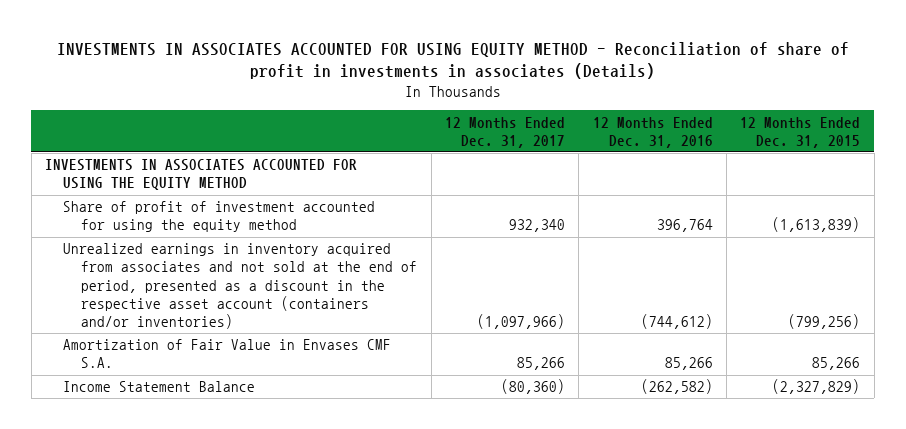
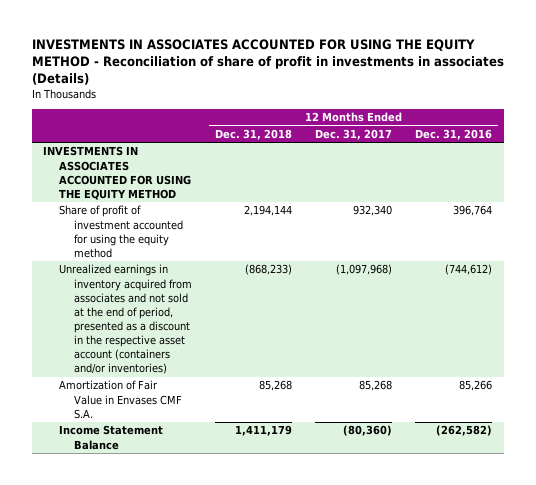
- INVESTMENTS IN ASSOCIATES ACCOUNTED FOR USING EQUITY METHOD - Reconciliation of share of profit in investments in associates (Details)
+ INVESTMENTS IN ASSOCIATES ACCOUNTED FOR USING THE EQUITY METHOD - Reconciliation of share of profit in investments in associates (Details)
- | 12 Months Ended Dec. 31, 2017 | 12 Months Ended Dec. 31, 2016 | 12 Months Ended Dec. 31, 2015
+ | 12 Months Ended Dec. 31, 2018 | 12 Months Ended Dec. 31, 2017 | 12 Months Ended Dec. 31, 2016
- Unrealized earnings in inventory acquired from associates and not sold at the end of period, presented as a discount in the respective asset account (containers and/or inventories) | (1,097,966) | (744,612) | (799,256)
- Amortization of Fair Value in Envases CMF S.A. | 85,266 | 85,266 | 85,266
+ Unrealized earnings in inventory acquired from associates and not sold at the end of period, presented as a discount in the respective asset account (containers and/or inventories) | (868,233) | (1,097,968) | (744,612)
+ Amortization of Fair Value in Envases CMF S.A. | 85,268 | 85,268 | 85,266

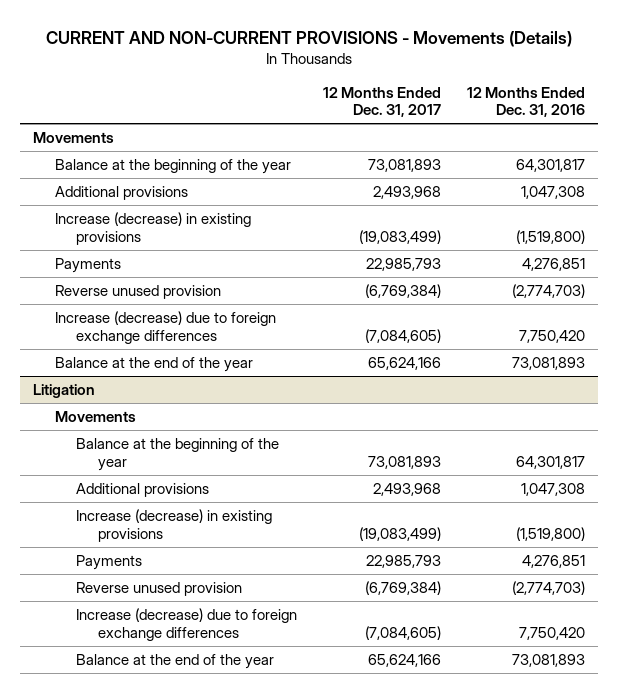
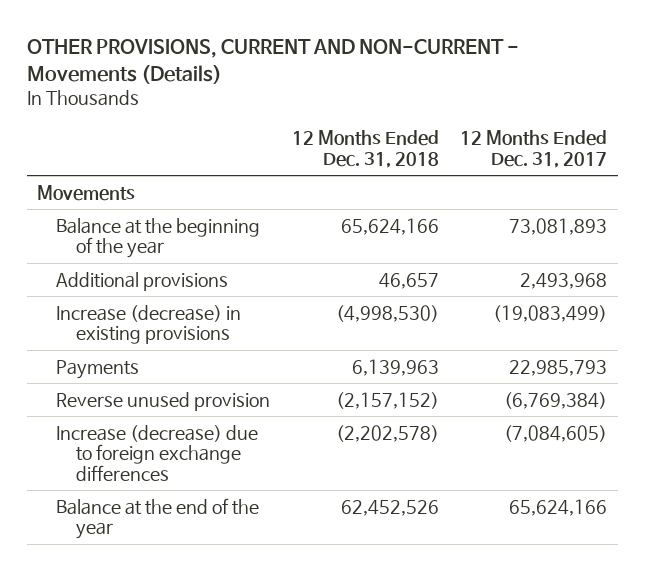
- CURRENT AND NON-CURRENT PROVISIONS - Movements (Details)
+ OTHER PROVISIONS, CURRENT AND NON-CURRENT - Movements (Details)
- | 12 Months Ended Dec. 31, 2017 | 12 Months Ended Dec. 31, 2016
+ | 12 Months Ended Dec. 31, 2018 | 12 Months Ended Dec. 31, 2017
- Litigation
- Movements
- Balance at the beginning of the year | 73,081,893 | 64,301,817
- Additional provisions | 2,493,968 | 1,047,308
- Increase (decrease) in existing provisions | (19,083,499) | (1,519,800)
- Payments | 22,985,793 | 4,276,851
- Reverse unused provision | (6,769,384) | (2,774,703)
- Increase (decrease) due to foreign exchange differences | (7,084,605) | 7,750,420
- Balance at the end of the year | 65,624,166 | 73,081,893

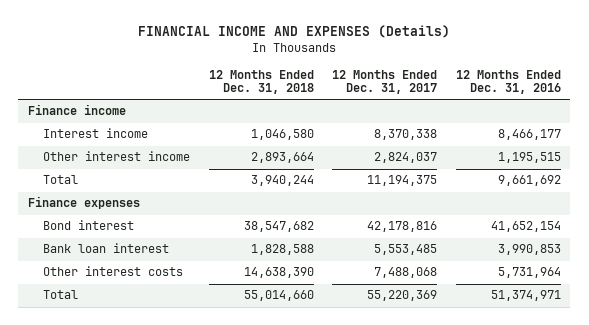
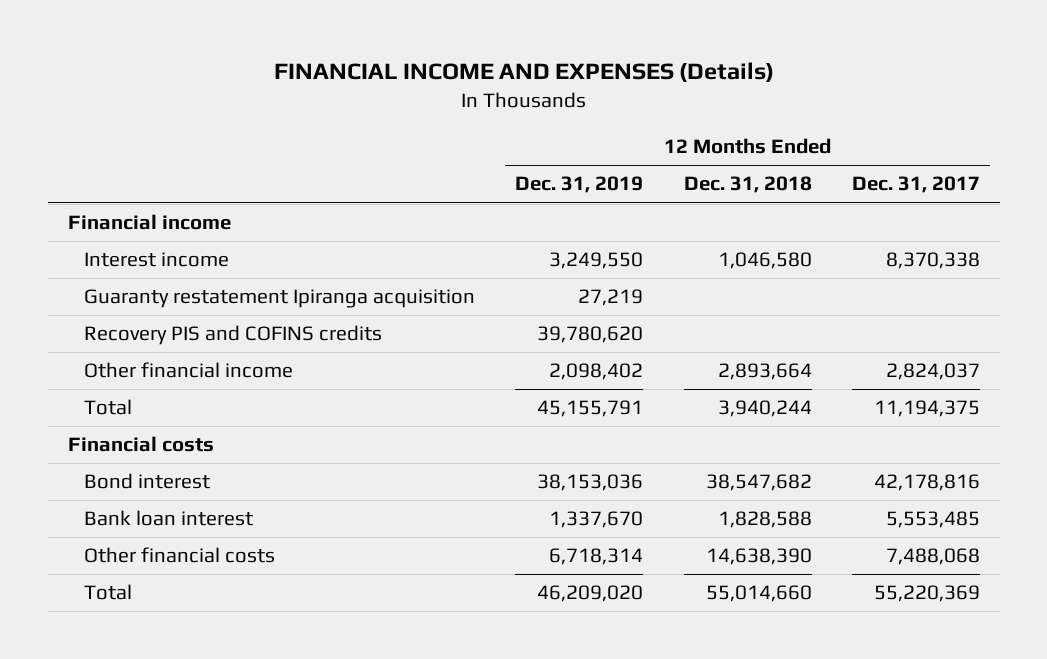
- | 12 Months Ended Dec. 31, 2018 | 12 Months Ended Dec. 31, 2017 | 12 Months Ended Dec. 31, 2016
+ | 12 Months Ended Dec. 31, 2019 | 12 Months Ended Dec. 31, 2018 | 12 Months Ended Dec. 31, 2017
- Finance income
+ Financial income
- Other interest income | 2,893,664 | 2,824,037 | 1,195,515
+ Guaranty restatement Ipiranga acquisition | 27,219 | |
+ Recovery PIS and COFINS credits | 39,780,620 | |
+ Other financial income | 2,098,402 | 2,893,664 | 2,824,037
- Finance expenses
+ Financial costs
- Other interest costs | 14,638,390 | 7,488,068 | 5,731,964
+ Other financial costs | 6,718,314 | 14,638,390 | 7,488,068

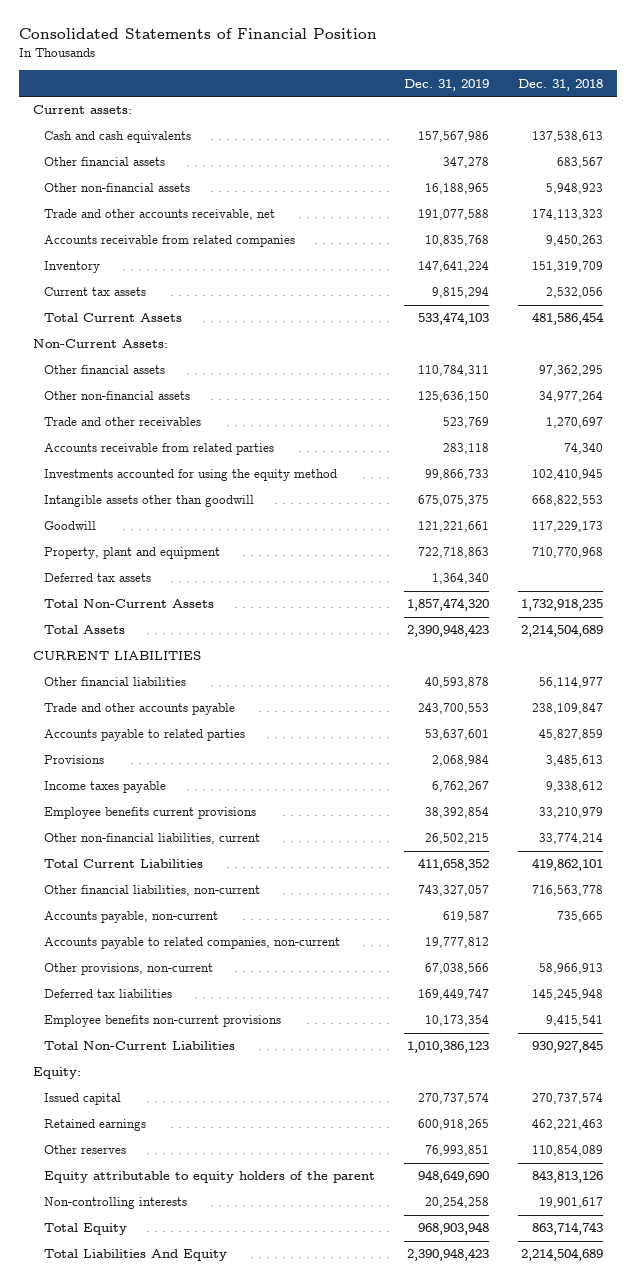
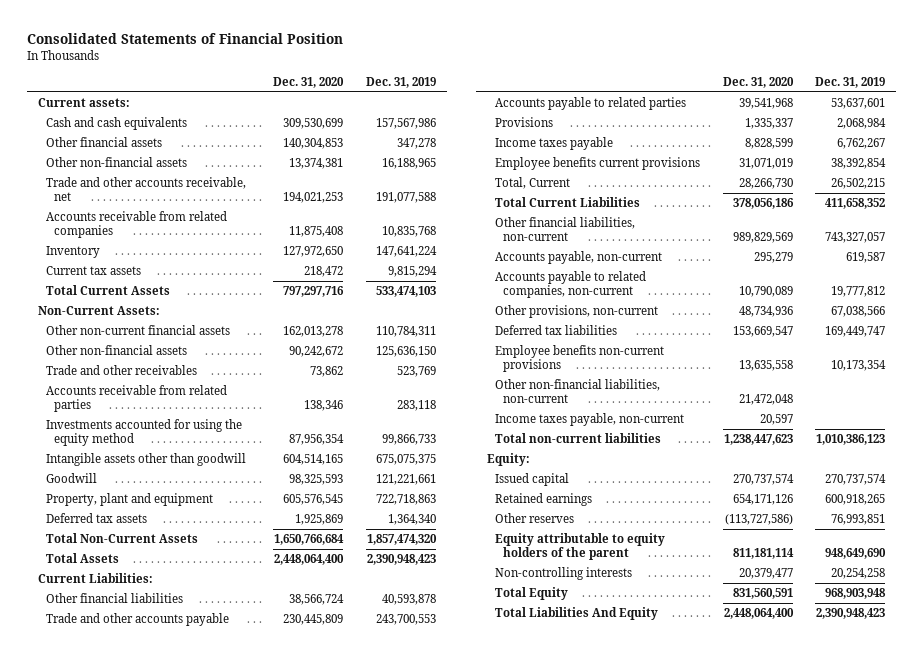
- | Dec. 31, 2019 | Dec. 31, 2018
+ | Dec. 31, 2020 | Dec. 31, 2019
- Other financial assets | 110,784,311 | 97,362,295
+ Other non-current financial assets | 162,013,278 | 110,784,311
- CURRENT LIABILITIES
+ Current Liabilities:
- Other non-financial liabilities, current | 26,502,215 | 33,774,214
+ Total, Current | 28,266,730 | 26,502,215
- Total Non-Current Liabilities | 1,010,386,123 | 930,927,845
+ Other non-financial liabilities, non-current | 21,472,048 |
+ Income taxes payable, non-current | 20,597 |
+ Total non-current liabilities | 1,238,447,623 | 1,010,386,123

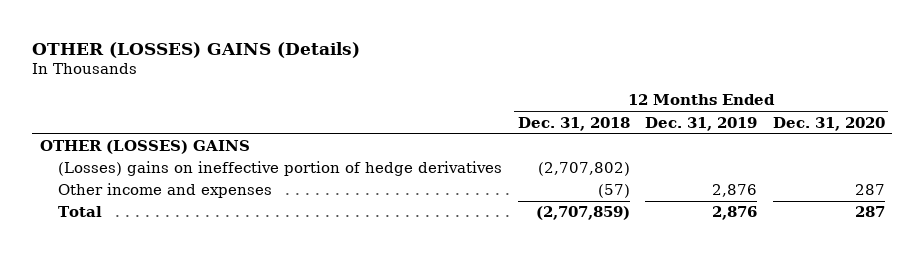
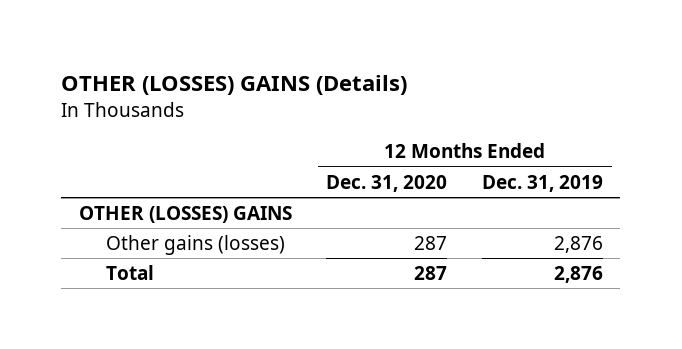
- | 12 Months Ended Dec. 31, 2018 | 12 Months Ended Dec. 31, 2019 | 12 Months Ended Dec. 31, 2020
+ | 12 Months Ended Dec. 31, 2020 | 12 Months Ended Dec. 31, 2019
- (Losses) gains on ineffective portion of hedge derivatives | (2,707,802) | |
- Other income and expenses | (57) | 2,876 | 287
+ Other gains (losses) | 287 | 2,876

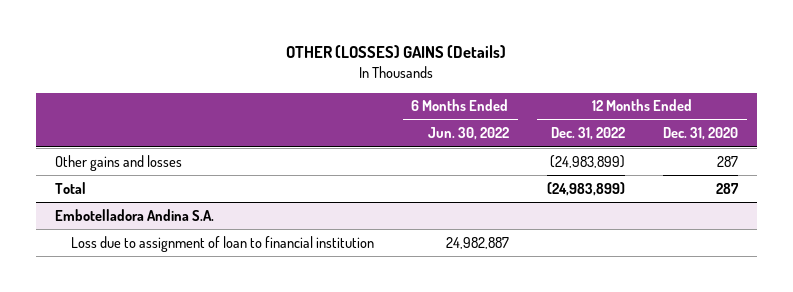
- | 12 Months Ended Dec. 31, 2020 | 12 Months Ended Dec. 31, 2019
+ | 6 Months Ended Jun. 30, 2022 | 12 Months Ended Dec. 31, 2022 | 12 Months Ended Dec. 31, 2020
- OTHER (LOSSES) GAINS
- Other gains (losses) | 287 | 2,876
+ Other gains and losses | | (24,983,899) | 287
+ Embotelladora Andina S.A.
+ Loss due to assignment of loan to financial institution | 24,982,887 | |

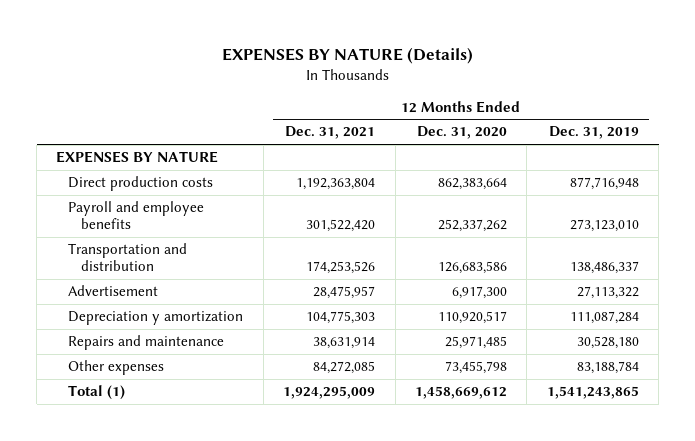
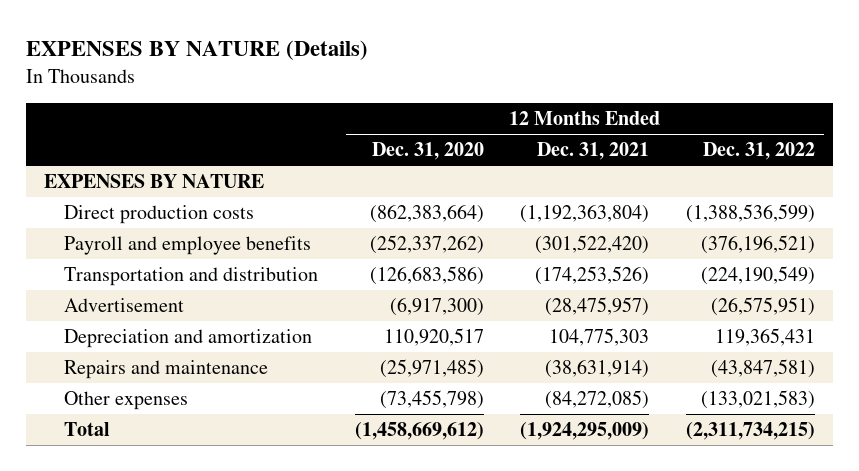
- | 12 Months Ended Dec. 31, 2021 | 12 Months Ended Dec. 31, 2020 | 12 Months Ended Dec. 31, 2019
+ | 12 Months Ended Dec. 31, 2020 | 12 Months Ended Dec. 31, 2021 | 12 Months Ended Dec. 31, 2022
- Direct production costs | 1,192,363,804 | 862,383,664 | 877,716,948
- Payroll and employee benefits | 301,522,420 | 252,337,262 | 273,123,010
- Transportation and distribution | 174,253,526 | 126,683,586 | 138,486,337
- Advertisement | 28,475,957 | 6,917,300 | 27,113,322
- Depreciation y amortization | 104,775,303 | 110,920,517 | 111,087,284
- Repairs and maintenance | 38,631,914 | 25,971,485 | 30,528,180
- Other expenses | 84,272,085 | 73,455,798 | 83,188,784
- Total (1) | 1,924,295,009 | 1,458,669,612 | 1,541,243,865
+ Direct production costs | (862,383,664) | (1,192,363,804) | (1,388,536,599)
+ Payroll and employee benefits | (252,337,262) | (301,522,420) | (376,196,521)
+ Transportation and distribution | (126,683,586) | (174,253,526) | (224,190,549)
+ Advertisement | (6,917,300) | (28,475,957) | (26,575,951)
+ Depreciation and amortization | 110,920,517 | 104,775,303 | 119,365,431
+ Repairs and maintenance | (25,971,485) | (38,631,914) | (43,847,581)
+ Other expenses | (73,455,798) | (84,272,085) | (133,021,583)
+ Total | (1,458,669,612) | (1,924,295,009) | (2,311,734,215)

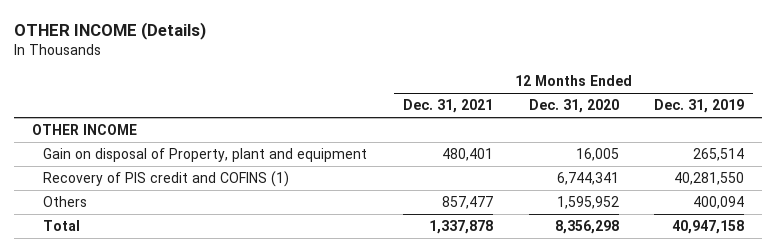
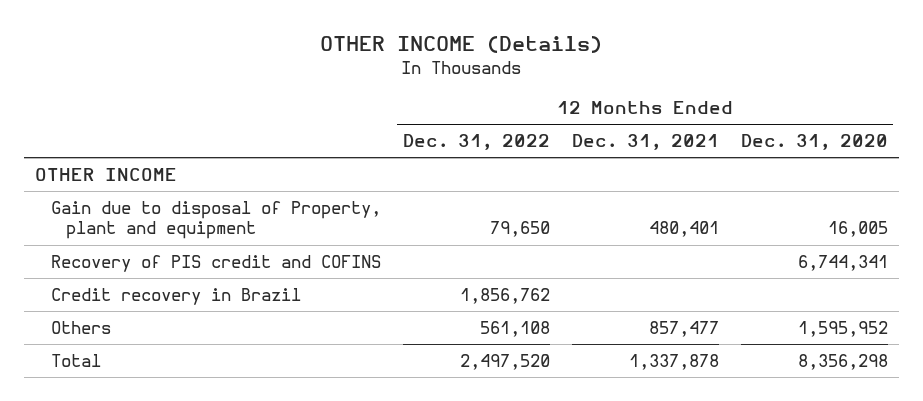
- | 12 Months Ended Dec. 31, 2021 | 12 Months Ended Dec. 31, 2020 | 12 Months Ended Dec. 31, 2019
+ | 12 Months Ended Dec. 31, 2022 | 12 Months Ended Dec. 31, 2021 | 12 Months Ended Dec. 31, 2020
- Gain on disposal of Property, plant and equipment | 480,401 | 16,005 | 265,514
- Recovery of PIS credit and COFINS (1) | | 6,744,341 | 40,281,550
+ Gain due to disposal of Property, plant and equipment | 79,650 | 480,401 | 16,005
+ Recovery of PIS credit and COFINS | | | 6,744,341
+ Credit recovery in Brazil | 1,856,762 | |

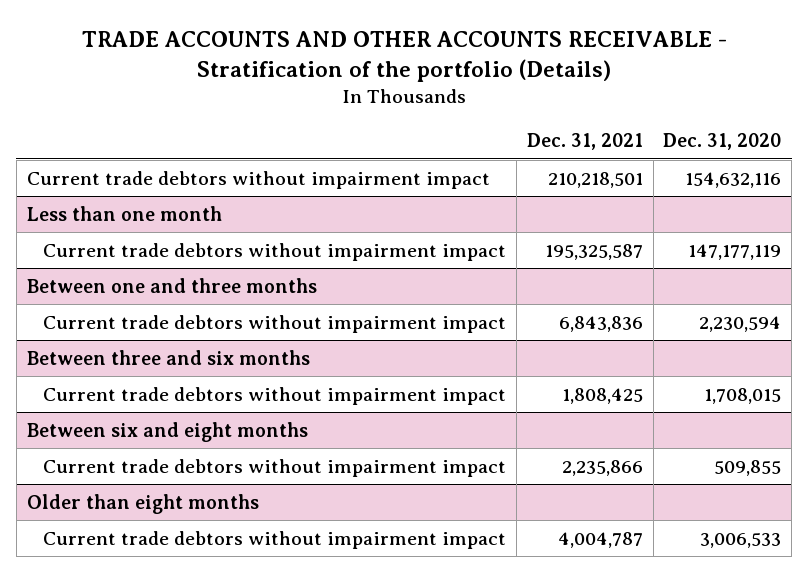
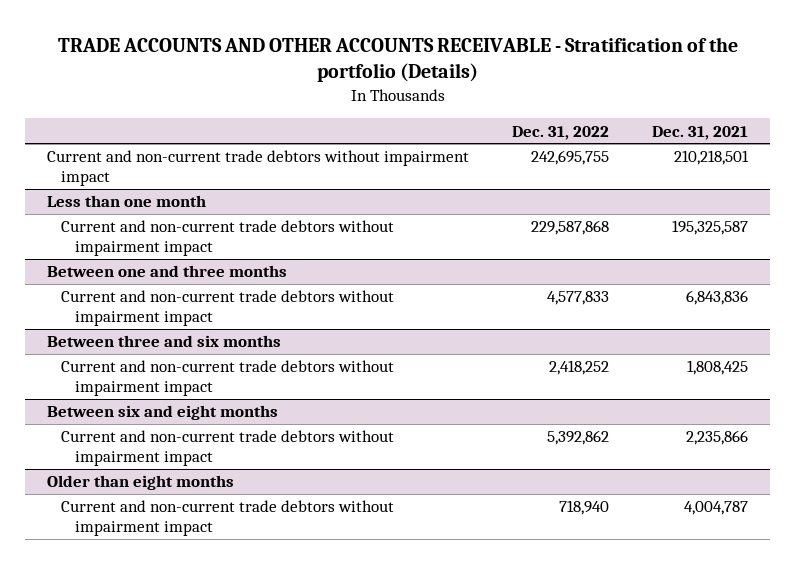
- | Dec. 31, 2021 | Dec. 31, 2020
+ | Dec. 31, 2022 | Dec. 31, 2021
- Current trade debtors without impairment impact | 210,218,501 | 154,632,116
+ Current and non-current trade debtors without impairment impact | 242,695,755 | 210,218,501
@ Less than one month
- Current trade debtors without impairment impact | 195,325,587 | 147,177,119
+ Current and non-current trade debtors without impairment impact | 229,587,868 | 195,325,587
@ Between one and three months
- Current trade debtors without impairment impact | 6,843,836 | 2,230,594
+ Current and non-current trade debtors without impairment impact | 4,577,833 | 6,843,836
@ Between three and six months
- Current trade debtors without impairment impact | 1,808,425 | 1,708,015
+ Current and non-current trade debtors without impairment impact | 2,418,252 | 1,808,425
@ Between six and eight months
- Current trade debtors without impairment impact | 2,235,866 | 509,855
+ Current and non-current trade debtors without impairment impact | 5,392,862 | 2,235,866
@ Older than eight months
- Current trade debtors without impairment impact | 4,004,787 | 3,006,533
+ Current and non-current trade debtors without impairment impact | 718,940 | 4,004,787

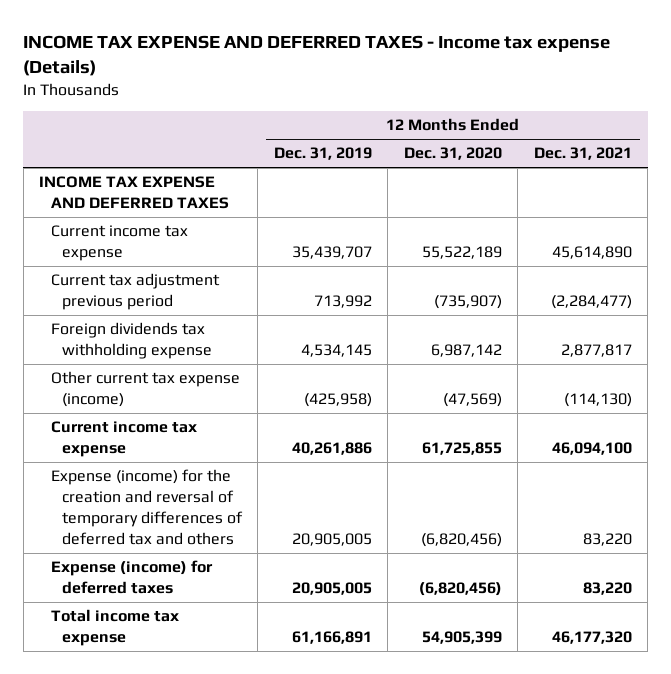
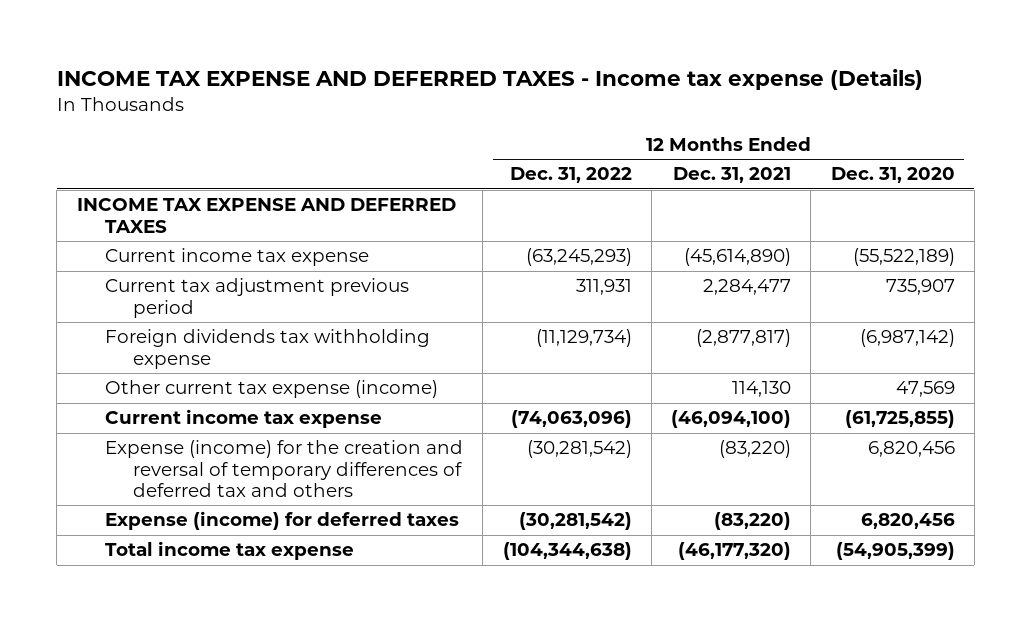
- | 12 Months Ended Dec. 31, 2019 | 12 Months Ended Dec. 31, 2020 | 12 Months Ended Dec. 31, 2021
+ | 12 Months Ended Dec. 31, 2022 | 12 Months Ended Dec. 31, 2021 | 12 Months Ended Dec. 31, 2020
- Current income tax expense | 35,439,707 | 55,522,189 | 45,614,890
- Current tax adjustment previous period | 713,992 | (735,907) | (2,284,477)
- Foreign dividends tax withholding expense | 4,534,145 | 6,987,142 | 2,877,817
- Other current tax expense (income) | (425,958) | (47,569) | (114,130)
- Current income tax expense | 40,261,886 | 61,725,855 | 46,094,100
- Expense (income) for the creation and reversal of temporary differences of deferred tax and others | 20,905,005 | (6,820,456) | 83,220
- Expense (income) for deferred taxes | 20,905,005 | (6,820,456) | 83,220
- Total income tax expense | 61,166,891 | 54,905,399 | 46,177,320
+ Current income tax expense | (63,245,293) | (45,614,890) | (55,522,189)
+ Current tax adjustment previous period | 311,931 | 2,284,477 | 735,907
+ Foreign dividends tax withholding expense | (11,129,734) | (2,877,817) | (6,987,142)
+ Other current tax expense (income) | | 114,130 | 47,569
+ Current income tax expense | (74,063,096) | (46,094,100) | (61,725,855)
+ Expense (income) for the creation and reversal of temporary differences of deferred tax and others | (30,281,542) | (83,220) | 6,820,456
+ Expense (income) for deferred taxes | (30,281,542) | (83,220) | 6,820,456
+ Total income tax expense | (104,344,638) | (46,177,320) | (54,905,399)

